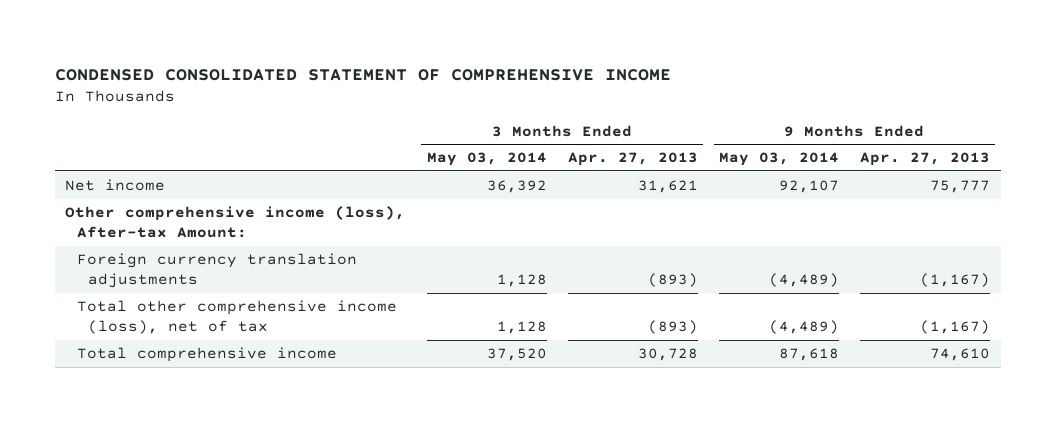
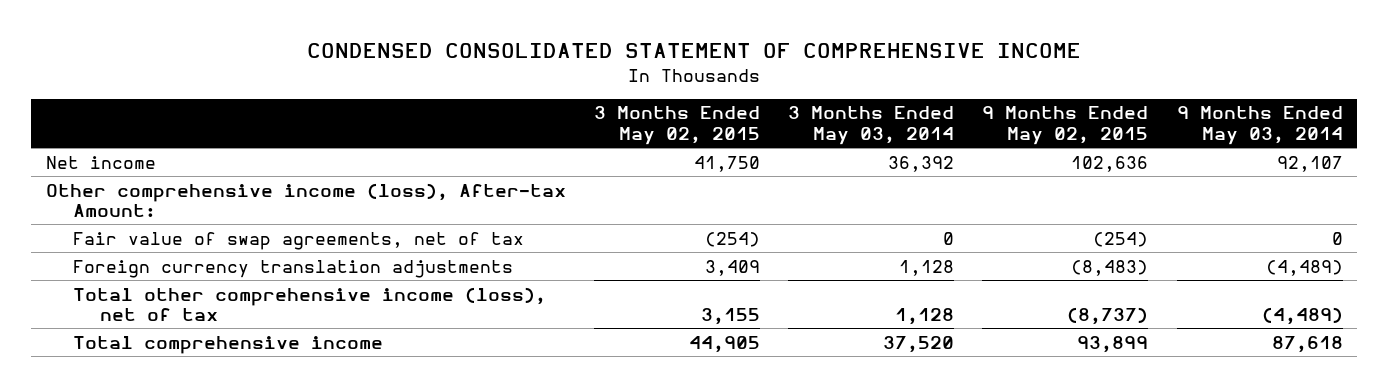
- | 3 Months Ended May 03, 2014 | 3 Months Ended Apr. 27, 2013 | 9 Months Ended May 03, 2014 | 9 Months Ended Apr. 27, 2013
+ | 3 Months Ended May 02, 2015 | 3 Months Ended May 03, 2014 | 9 Months Ended May 02, 2015 | 9 Months Ended May 03, 2014
+ Fair value of swap agreements, net of tax | (254) | 0 | (254) | 0

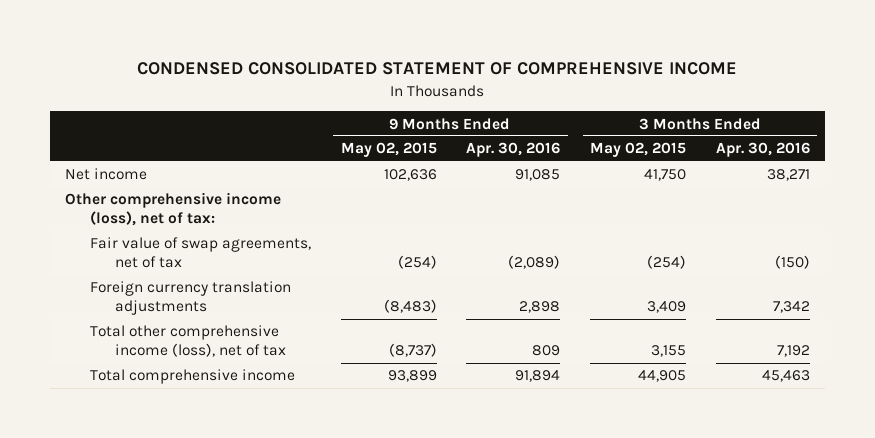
- | 3 Months Ended May 02, 2015 | 3 Months Ended May 03, 2014 | 9 Months Ended May 02, 2015 | 9 Months Ended May 03, 2014
+ | 9 Months Ended May 02, 2015 | 9 Months Ended Apr. 30, 2016 | 3 Months Ended May 02, 2015 | 3 Months Ended Apr. 30, 2016
- Other comprehensive income (loss), After-tax Amount:
+ Other comprehensive income (loss), net of tax:

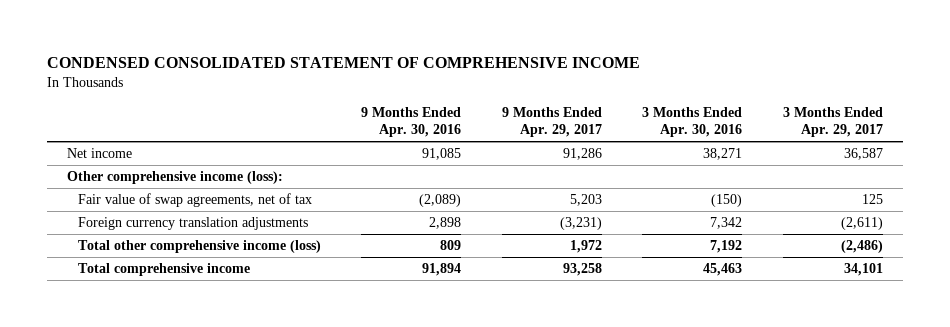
- | 9 Months Ended May 02, 2015 | 9 Months Ended Apr. 30, 2016 | 3 Months Ended May 02, 2015 | 3 Months Ended Apr. 30, 2016
+ | 9 Months Ended Apr. 30, 2016 | 9 Months Ended Apr. 29, 2017 | 3 Months Ended Apr. 30, 2016 | 3 Months Ended Apr. 29, 2017
- Other comprehensive income (loss), net of tax:
+ Other comprehensive income (loss):
- Total other comprehensive income (loss), net of tax | (8,737) | 809 | 3,155 | 7,192
+ Total other comprehensive income (loss) | 809 | 1,972 | 7,192 | (2,486)

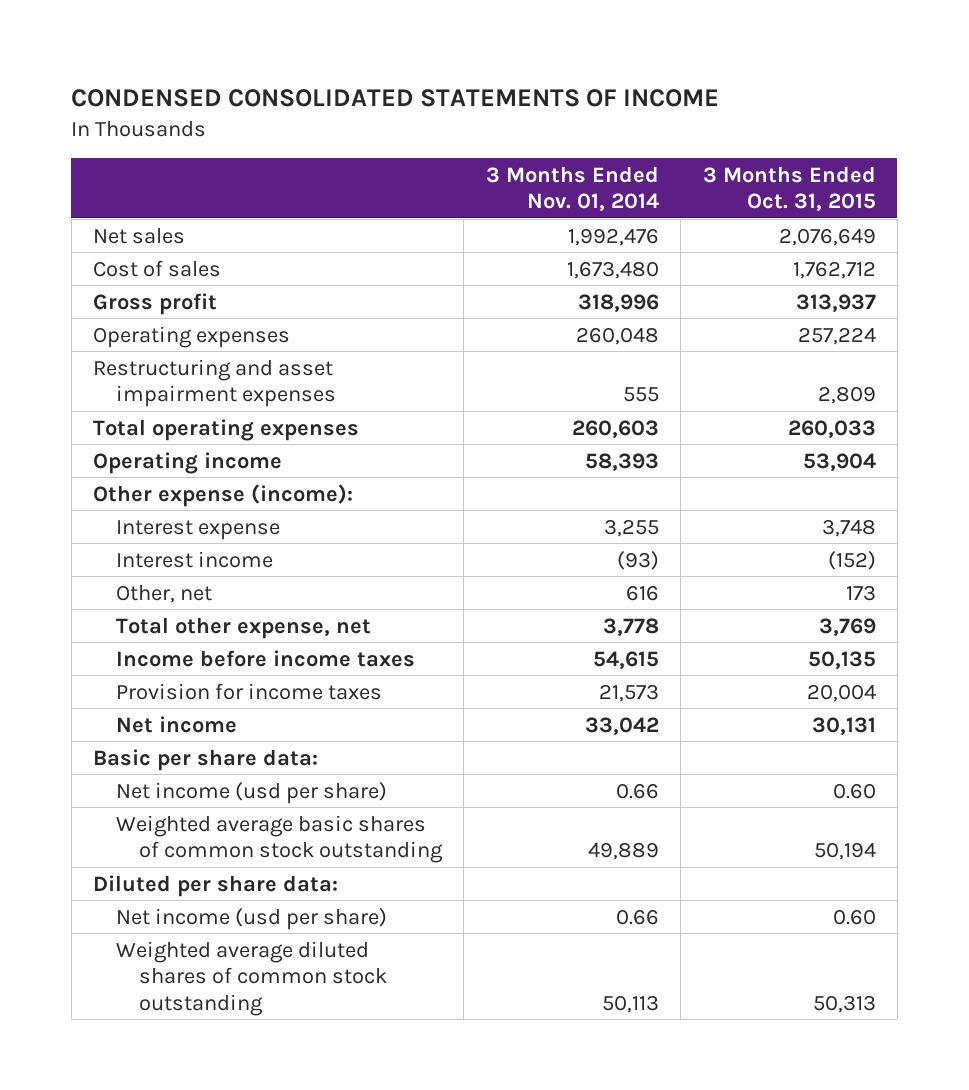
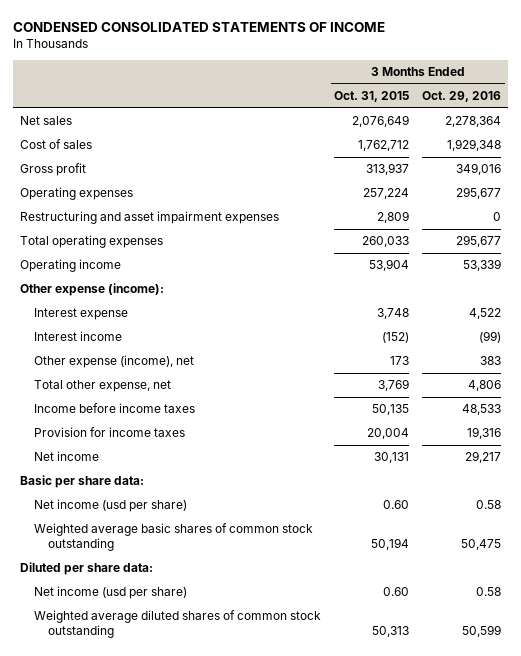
- | 3 Months Ended Nov. 01, 2014 | 3 Months Ended Oct. 31, 2015
+ | 3 Months Ended Oct. 31, 2015 | 3 Months Ended Oct. 29, 2016
- Other, net | 616 | 173
+ Other expense (income), net | 173 | 383

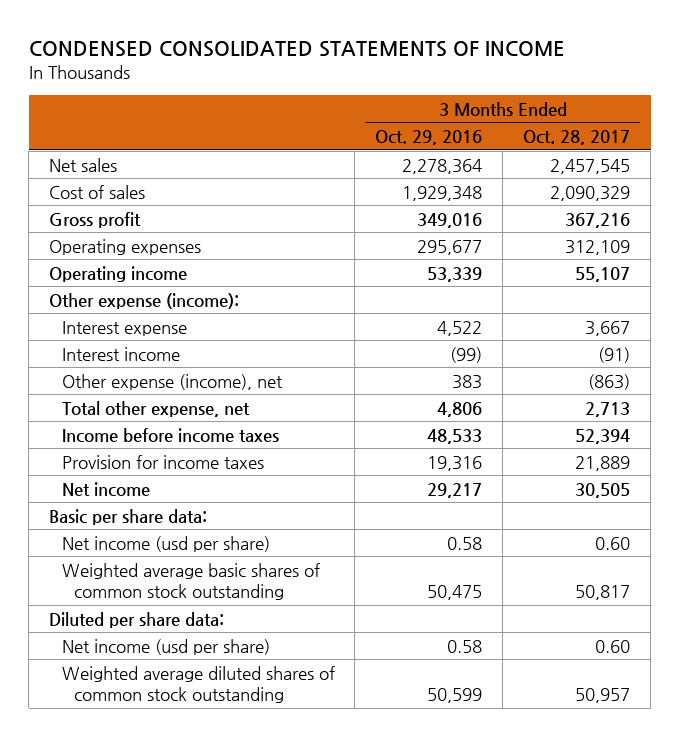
- | 3 Months Ended Oct. 31, 2015 | 3 Months Ended Oct. 29, 2016
+ | 3 Months Ended Oct. 29, 2016 | 3 Months Ended Oct. 28, 2017
- Restructuring and asset impairment expenses | 2,809 | 0
- Total operating expenses | 260,033 | 295,677

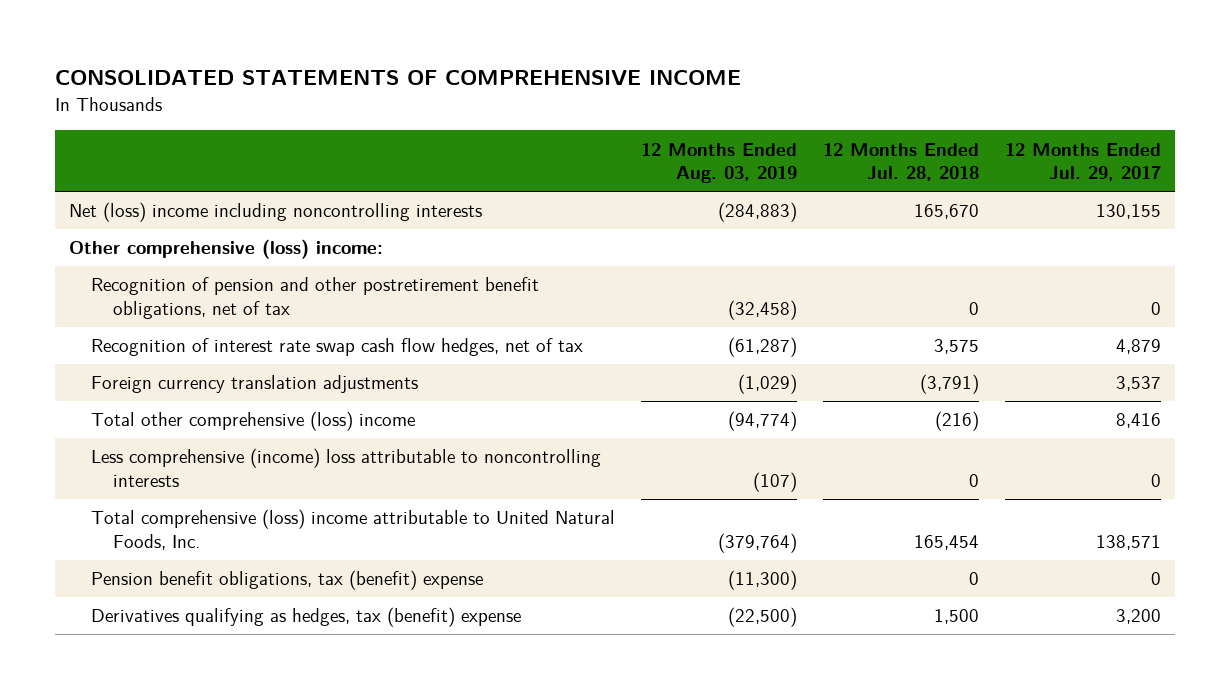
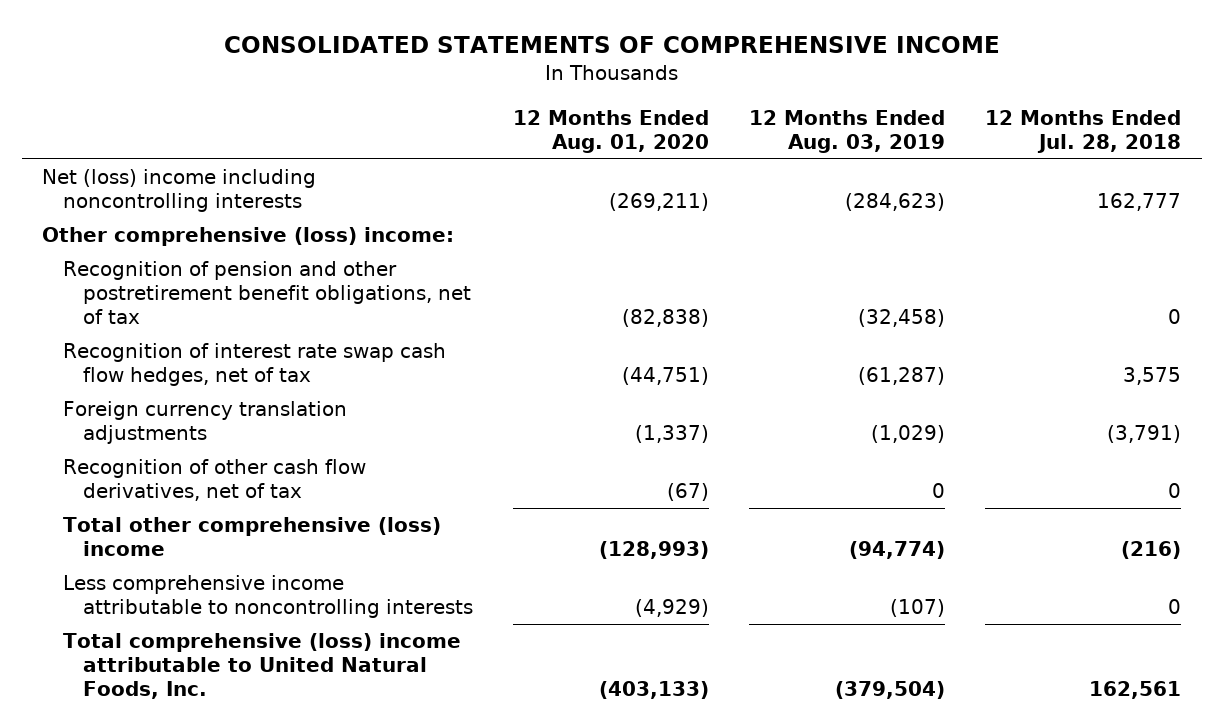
- | 12 Months Ended Aug. 03, 2019 | 12 Months Ended Jul. 28, 2018 | 12 Months Ended Jul. 29, 2017
+ | 12 Months Ended Aug. 01, 2020 | 12 Months Ended Aug. 03, 2019 | 12 Months Ended Jul. 28, 2018
- Net (loss) income including noncontrolling interests | (284,883) | 165,670 | 130,155
+ Net (loss) income including noncontrolling interests | (269,211) | (284,623) | 162,777
+ Recognition of other cash flow derivatives, net of tax | (67) | 0 | 0
- Less comprehensive (income) loss attributable to noncontrolling interests | (107) | 0 | 0
- Total comprehensive (loss) income attributable to United Natural Foods, Inc. | (379,764) | 165,454 | 138,571
- Pension benefit obligations, tax (benefit) expense | (11,300) | 0 | 0
- Derivatives qualifying as hedges, tax (benefit) expense | (22,500) | 1,500 | 3,200
+ Less comprehensive income attributable to noncontrolling interests | (4,929) | (107) | 0
+ Total comprehensive (loss) income attributable to United Natural Foods, Inc. | (403,133) | (379,504) | 162,561

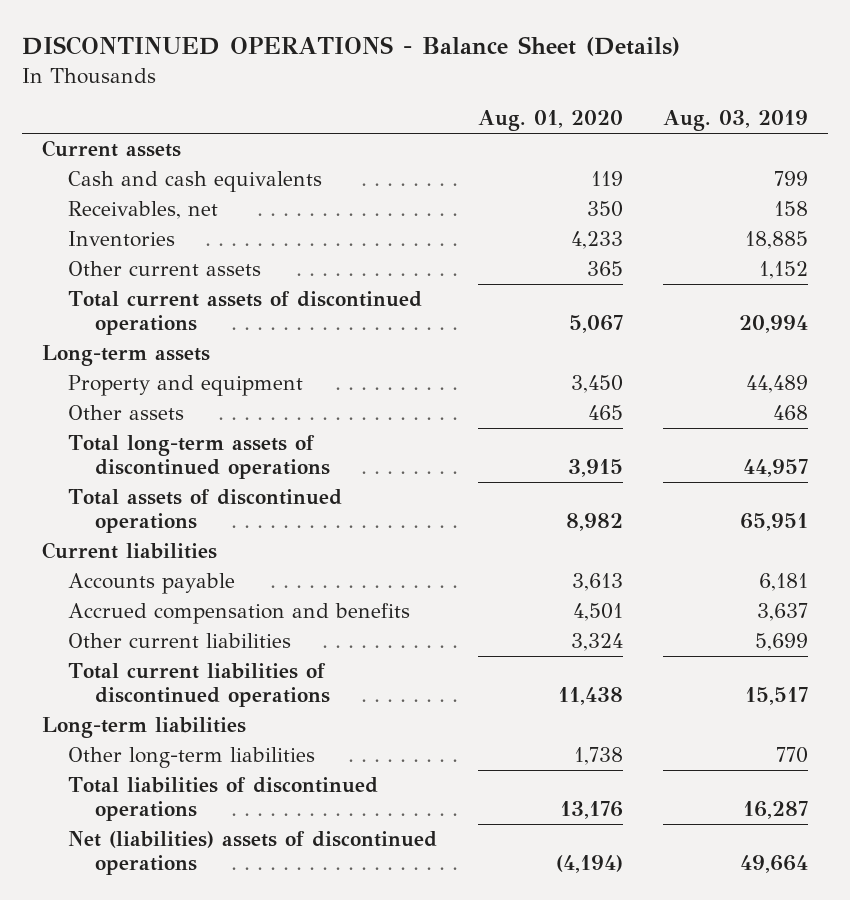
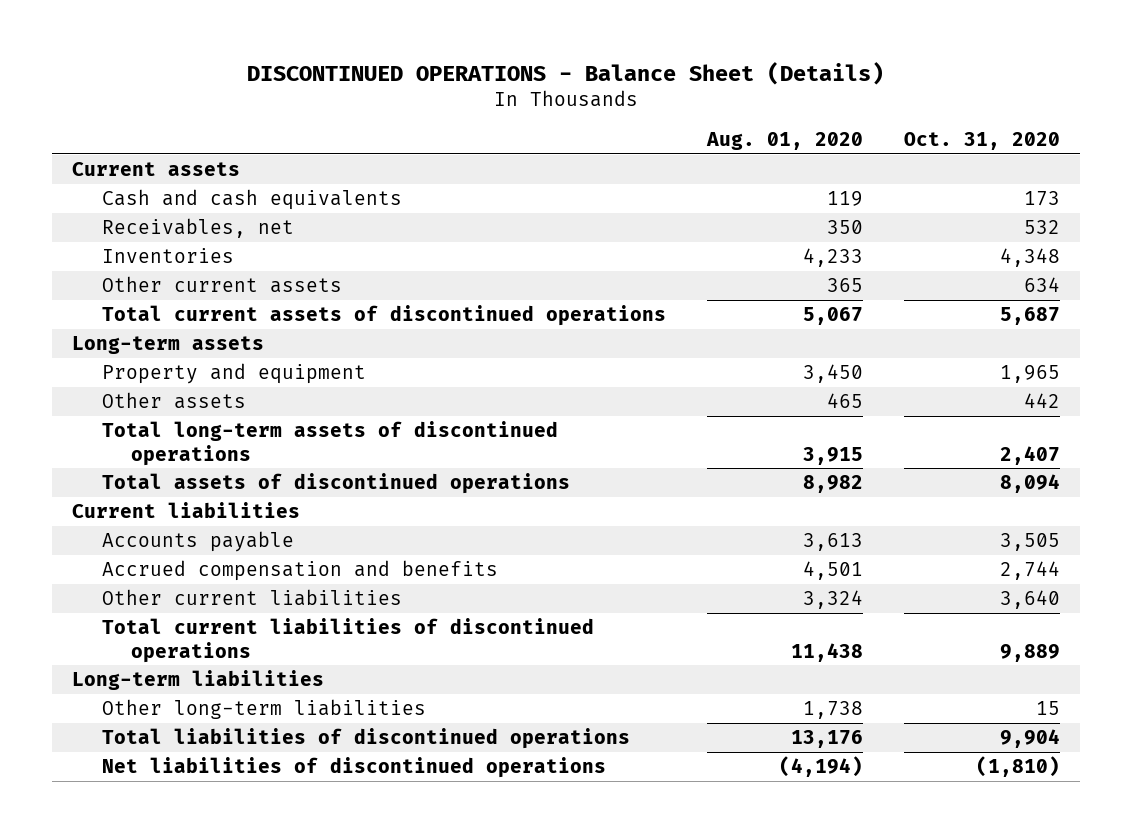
- | Aug. 01, 2020 | Aug. 03, 2019
+ | Aug. 01, 2020 | Oct. 31, 2020
- Net (liabilities) assets of discontinued operations | (4,194) | 49,664
+ Net liabilities of discontinued operations | (4,194) | (1,810)

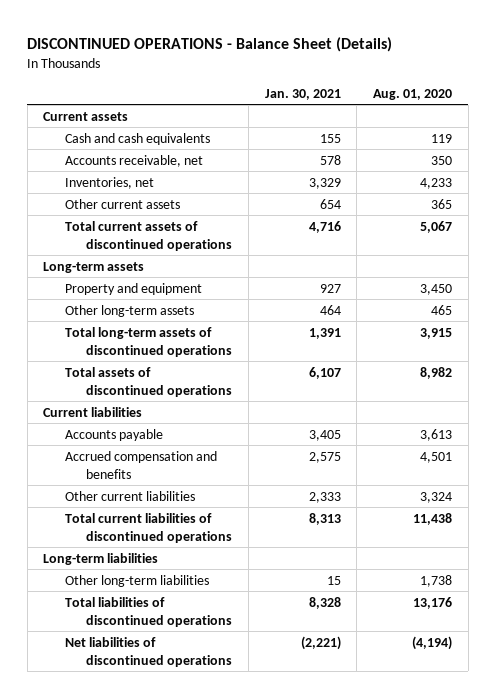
- | Aug. 01, 2020 | Oct. 31, 2020
+ | Jan. 30, 2021 | Aug. 01, 2020
- Receivables, net | 350 | 532
- Inventories | 4,233 | 4,348
+ Accounts receivable, net | 578 | 350
+ Inventories, net | 3,329 | 4,233
- Other assets | 465 | 442
+ Other long-term assets | 464 | 465

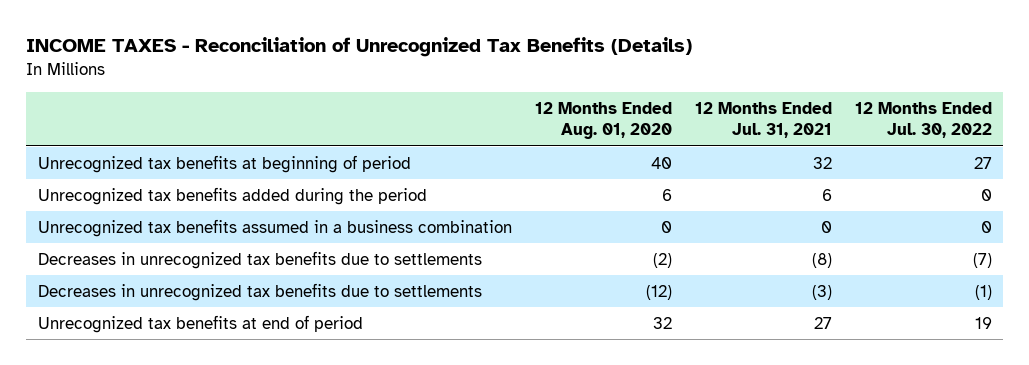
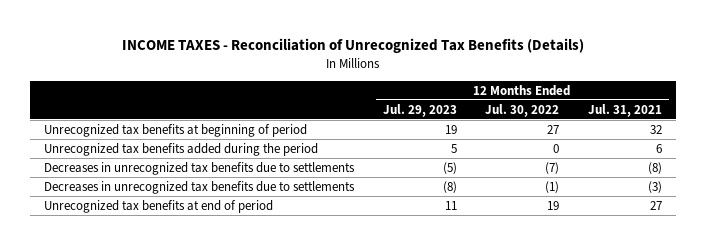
- | 12 Months Ended Aug. 01, 2020 | 12 Months Ended Jul. 31, 2021 | 12 Months Ended Jul. 30, 2022
+ | 12 Months Ended Jul. 29, 2023 | 12 Months Ended Jul. 30, 2022 | 12 Months Ended Jul. 31, 2021
- Unrecognized tax benefits assumed in a business combination | 0 | 0 | 0

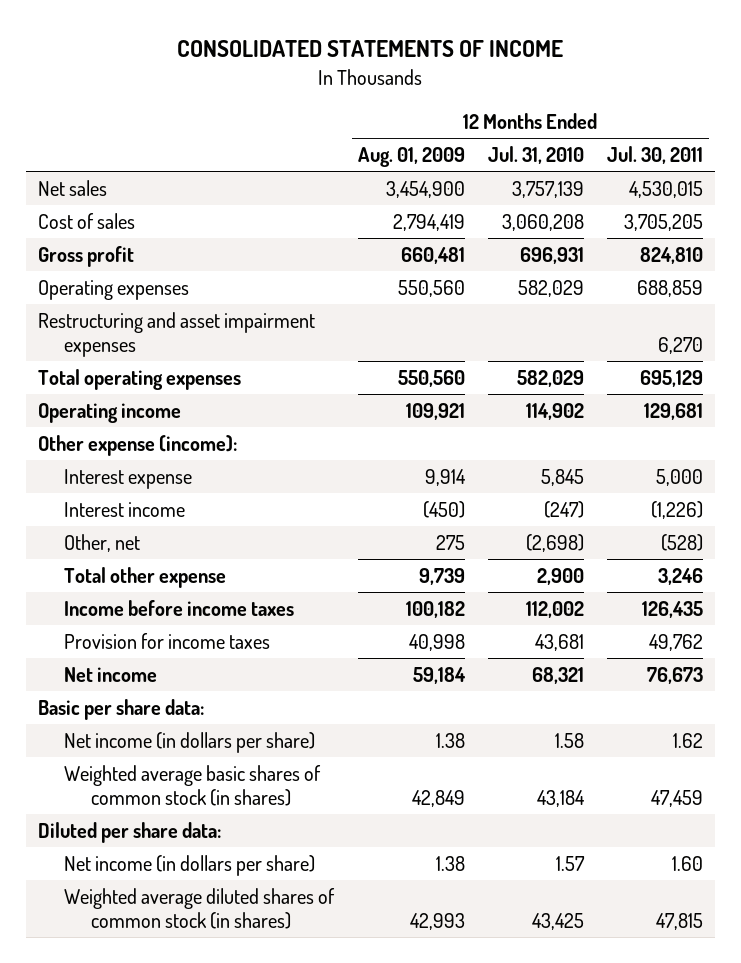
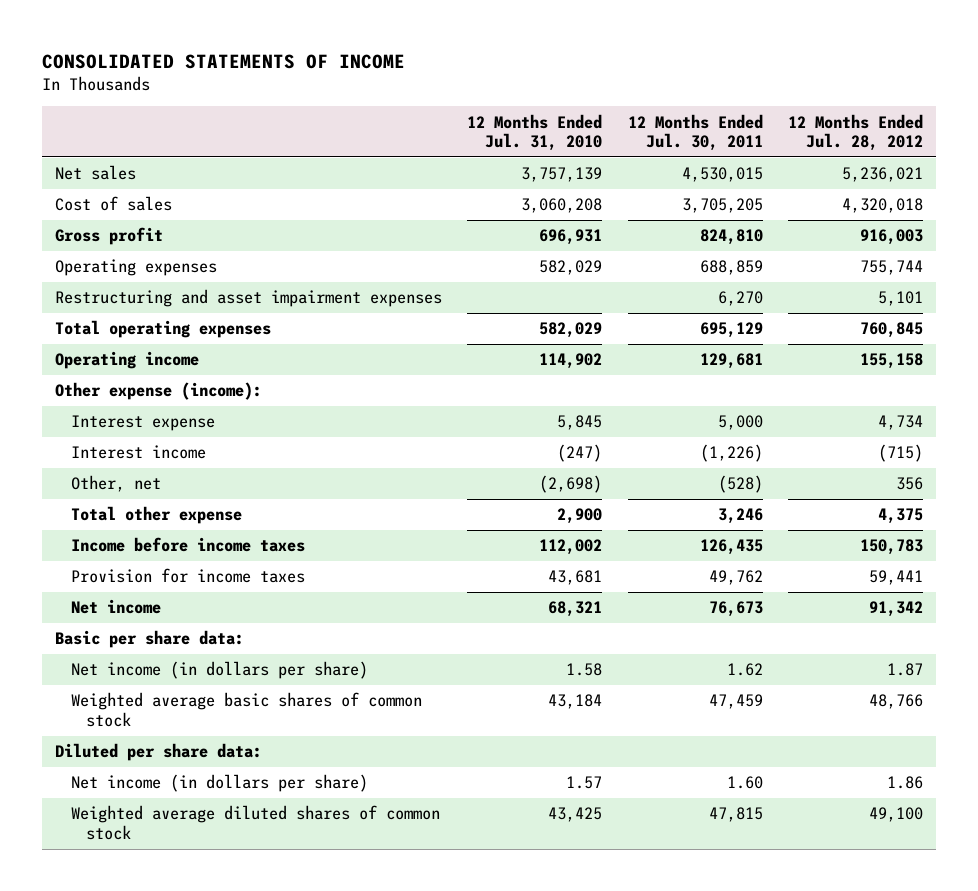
- | 12 Months Ended Aug. 01, 2009 | 12 Months Ended Jul. 31, 2010 | 12 Months Ended Jul. 30, 2011
+ | 12 Months Ended Jul. 31, 2010 | 12 Months Ended Jul. 30, 2011 | 12 Months Ended Jul. 28, 2012
- Weighted average basic shares of common stock (in shares) | 42,849 | 43,184 | 47,459
+ Weighted average basic shares of common stock | 43,184 | 47,459 | 48,766
- Weighted average diluted shares of common stock (in shares) | 42,993 | 43,425 | 47,815
+ Weighted average diluted shares of common stock | 43,425 | 47,815 | 49,100

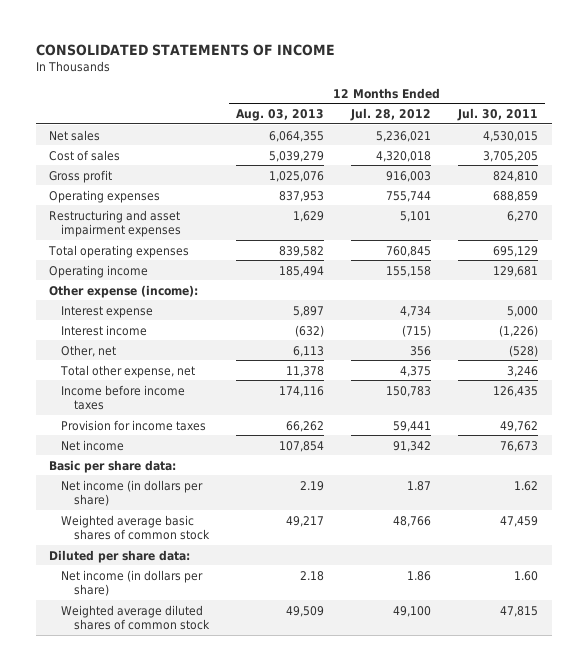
- | 12 Months Ended Jul. 31, 2010 | 12 Months Ended Jul. 30, 2011 | 12 Months Ended Jul. 28, 2012
+ | 12 Months Ended Aug. 03, 2013 | 12 Months Ended Jul. 28, 2012 | 12 Months Ended Jul. 30, 2011
- Total other expense | 2,900 | 3,246 | 4,375
+ Total other expense, net | 11,378 | 4,375 | 3,246

